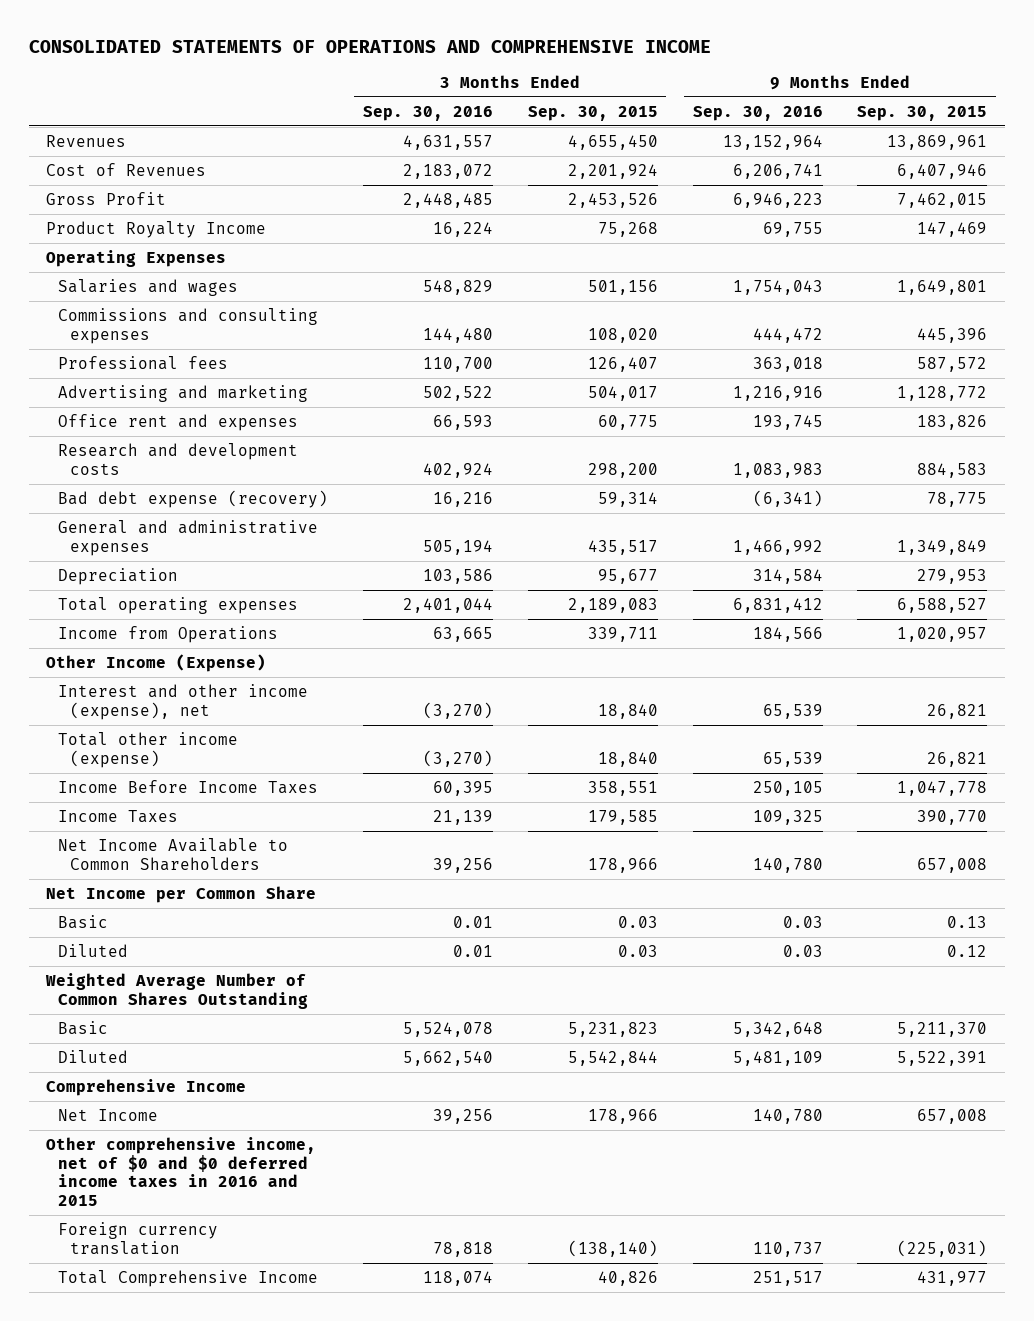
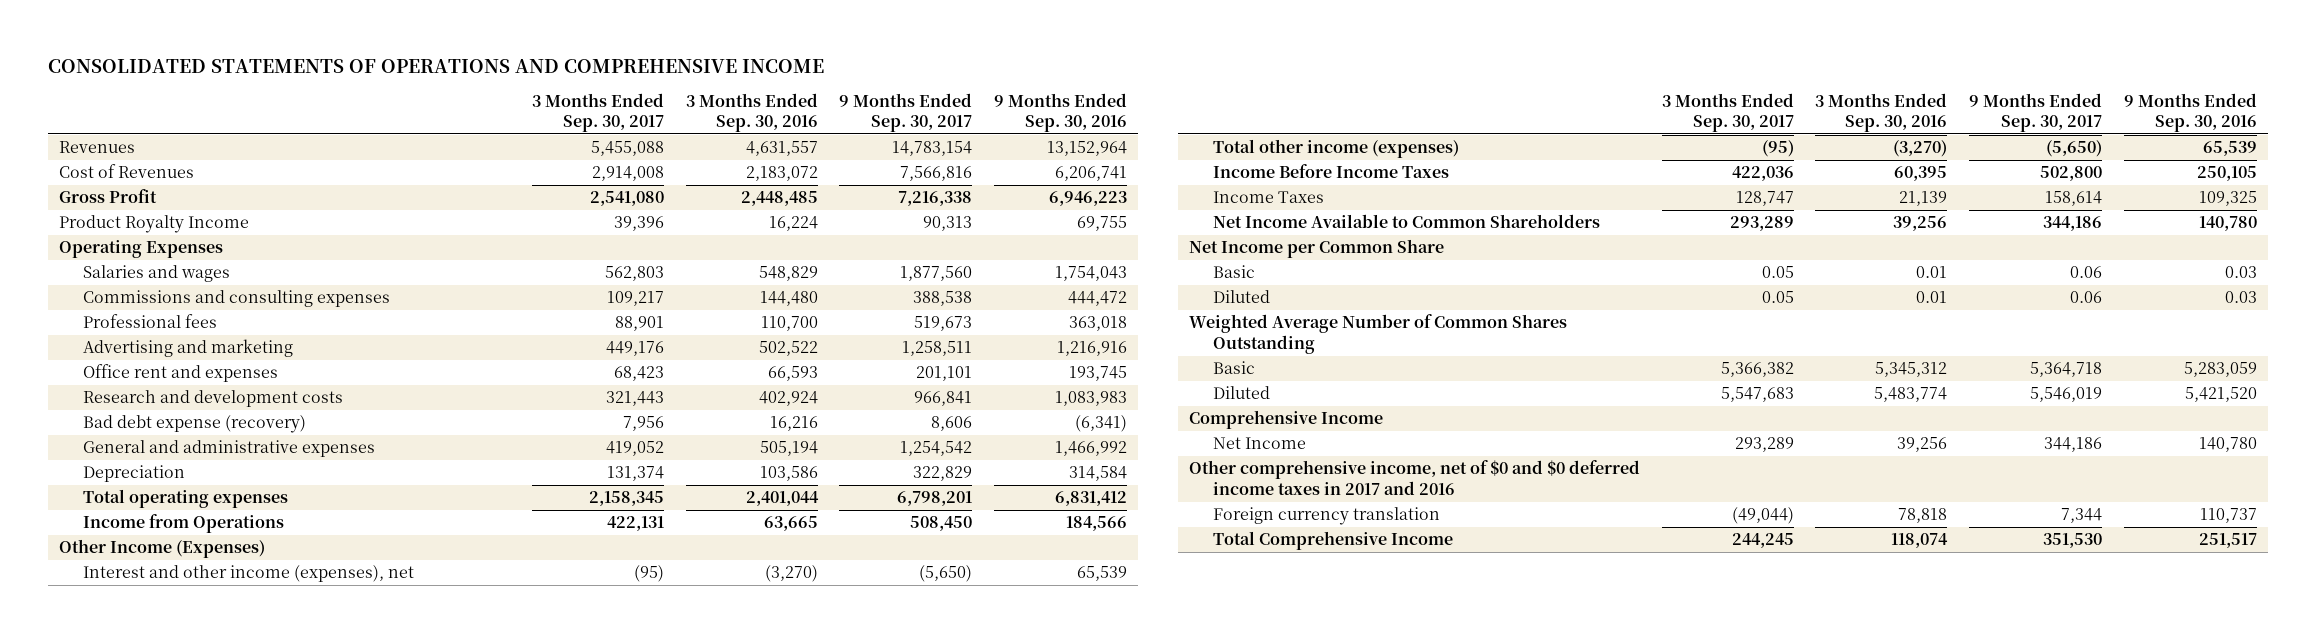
- | 3 Months Ended Sep. 30, 2016 | 3 Months Ended Sep. 30, 2015 | 9 Months Ended Sep. 30, 2016 | 9 Months Ended Sep. 30, 2015
+ | 3 Months Ended Sep. 30, 2017 | 3 Months Ended Sep. 30, 2016 | 9 Months Ended Sep. 30, 2017 | 9 Months Ended Sep. 30, 2016
- Other Income (Expense)
- Interest and other income (expense), net | (3,270) | 18,840 | 65,539 | 26,821
- Total other income (expense) | (3,270) | 18,840 | 65,539 | 26,821
+ Other Income (Expenses)
+ Interest and other income (expenses), net | (95) | (3,270) | (5,650) | 65,539
+ Total other income (expenses) | (95) | (3,270) | (5,650) | 65,539
- Basic | 5,524,078 | 5,231,823 | 5,342,648 | 5,211,370
- Diluted | 5,662,540 | 5,542,844 | 5,481,109 | 5,522,391
+ Basic | 5,366,382 | 5,345,312 | 5,364,718 | 5,283,059
+ Diluted | 5,547,683 | 5,483,774 | 5,546,019 | 5,421,520
- Other comprehensive income, net of $0 and $0 deferred income taxes in 2016 and 2015
+ Other comprehensive income, net of $0 and $0 deferred income taxes in 2017 and 2016

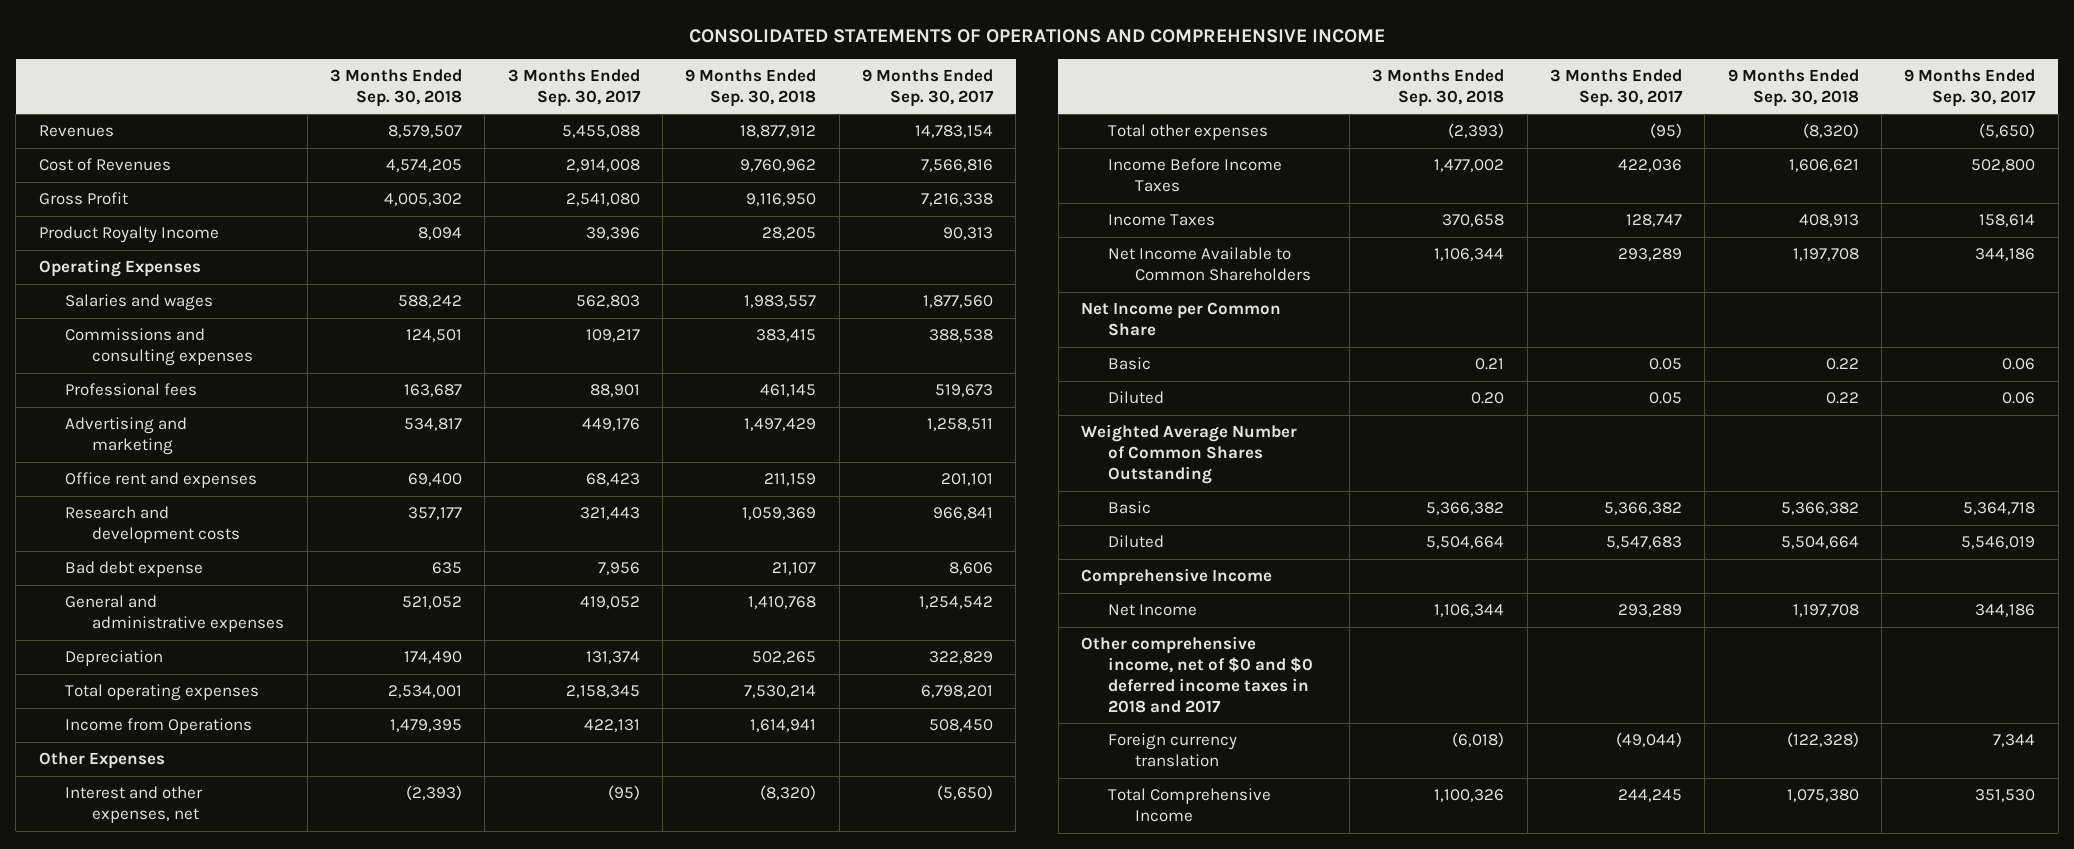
- | 3 Months Ended Sep. 30, 2017 | 3 Months Ended Sep. 30, 2016 | 9 Months Ended Sep. 30, 2017 | 9 Months Ended Sep. 30, 2016
+ | 3 Months Ended Sep. 30, 2018 | 3 Months Ended Sep. 30, 2017 | 9 Months Ended Sep. 30, 2018 | 9 Months Ended Sep. 30, 2017
- Bad debt expense (recovery) | 7,956 | 16,216 | 8,606 | (6,341)
+ Bad debt expense | 635 | 7,956 | 21,107 | 8,606
- Other Income (Expenses)
- Interest and other income (expenses), net | (95) | (3,270) | (5,650) | 65,539
- Total other income (expenses) | (95) | (3,270) | (5,650) | 65,539
+ Other Expenses
+ Interest and other expenses, net | (2,393) | (95) | (8,320) | (5,650)
+ Total other expenses | (2,393) | (95) | (8,320) | (5,650)
- Other comprehensive income, net of $0 and $0 deferred income taxes in 2017 and 2016
+ Other comprehensive income, net of $0 and $0 deferred income taxes in 2018 and 2017

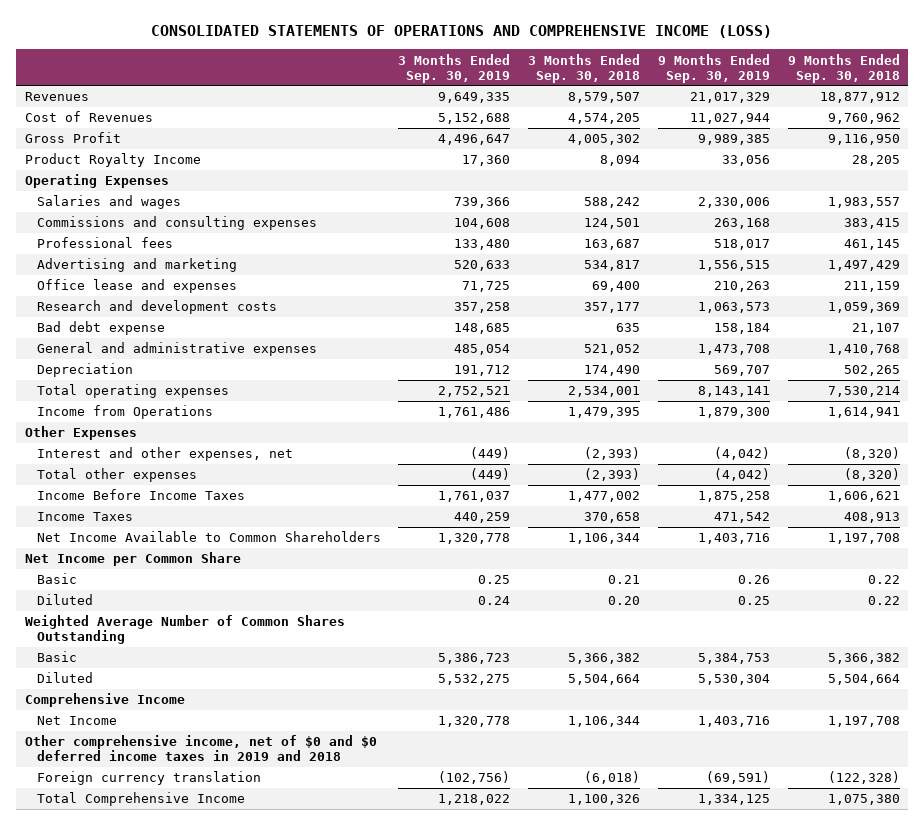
- CONSOLIDATED STATEMENTS OF OPERATIONS AND COMPREHENSIVE INCOME
+ CONSOLIDATED STATEMENTS OF OPERATIONS AND COMPREHENSIVE INCOME (LOSS)
- | 3 Months Ended Sep. 30, 2018 | 3 Months Ended Sep. 30, 2017 | 9 Months Ended Sep. 30, 2018 | 9 Months Ended Sep. 30, 2017
+ | 3 Months Ended Sep. 30, 2019 | 3 Months Ended Sep. 30, 2018 | 9 Months Ended Sep. 30, 2019 | 9 Months Ended Sep. 30, 2018
- Office rent and expenses | 69,400 | 68,423 | 211,159 | 201,101
+ Office lease and expenses | 71,725 | 69,400 | 210,263 | 211,159
- Other comprehensive income, net of $0 and $0 deferred income taxes in 2018 and 2017
+ Other comprehensive income, net of $0 and $0 deferred income taxes in 2019 and 2018

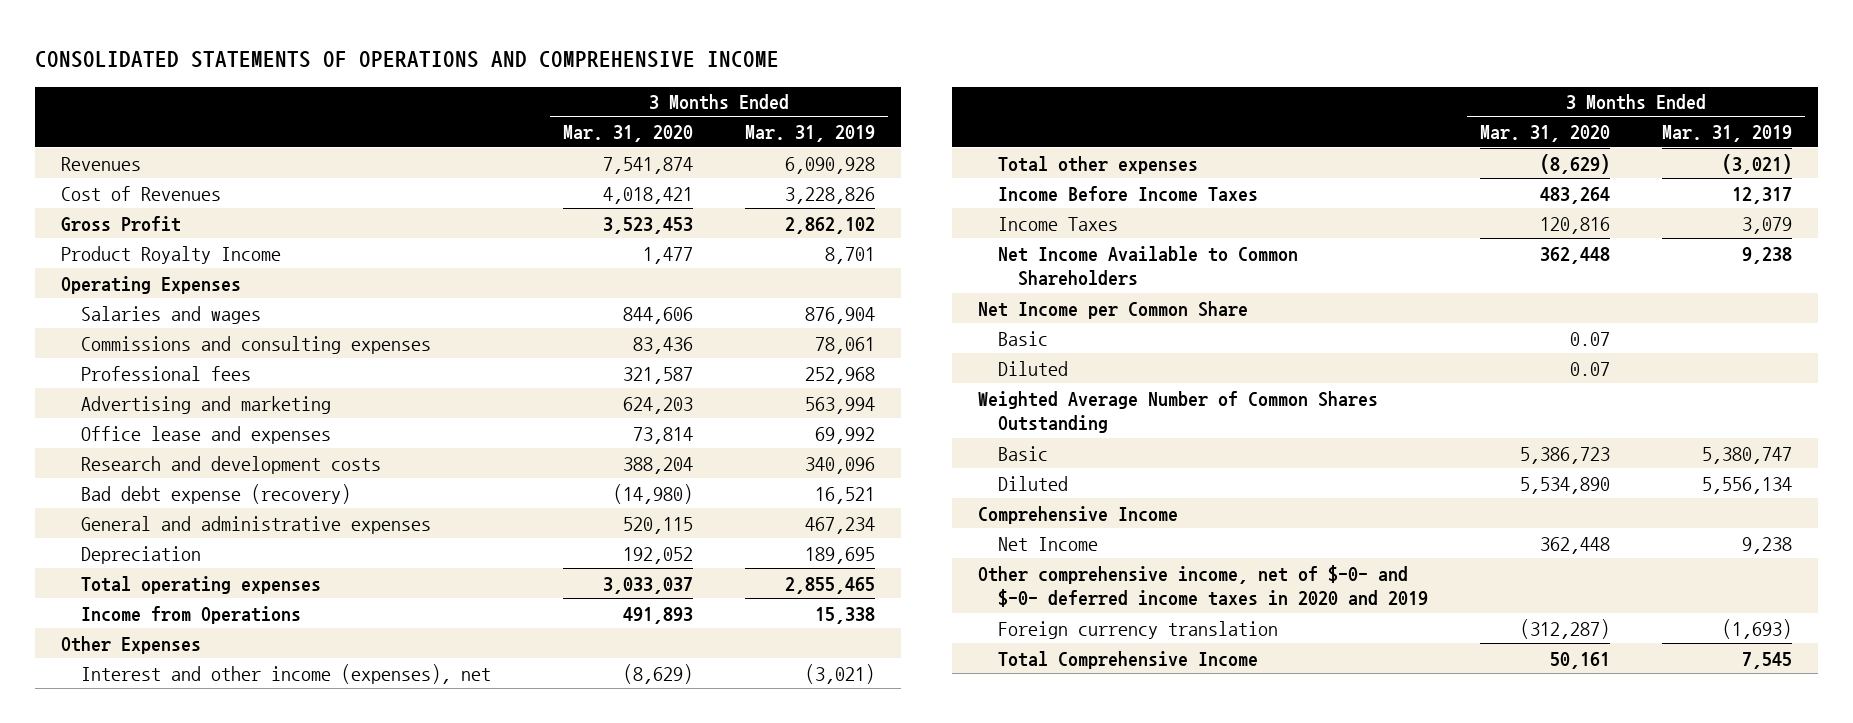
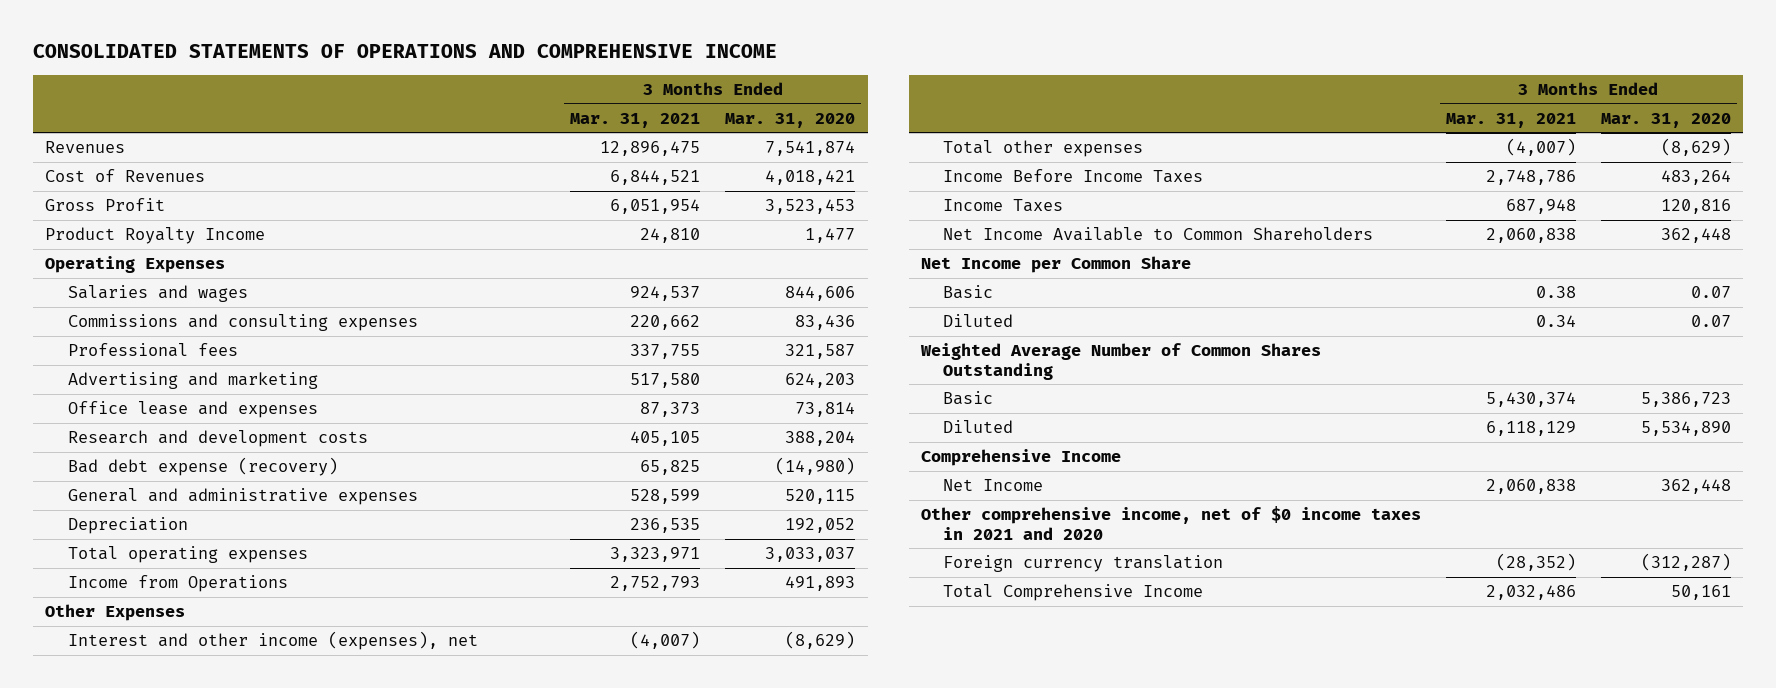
- | 3 Months Ended Mar. 31, 2020 | 3 Months Ended Mar. 31, 2019
+ | 3 Months Ended Mar. 31, 2021 | 3 Months Ended Mar. 31, 2020
- Other comprehensive income, net of $-0- and $-0- deferred income taxes in 2020 and 2019
+ Other comprehensive income, net of $0 income taxes in 2021 and 2020

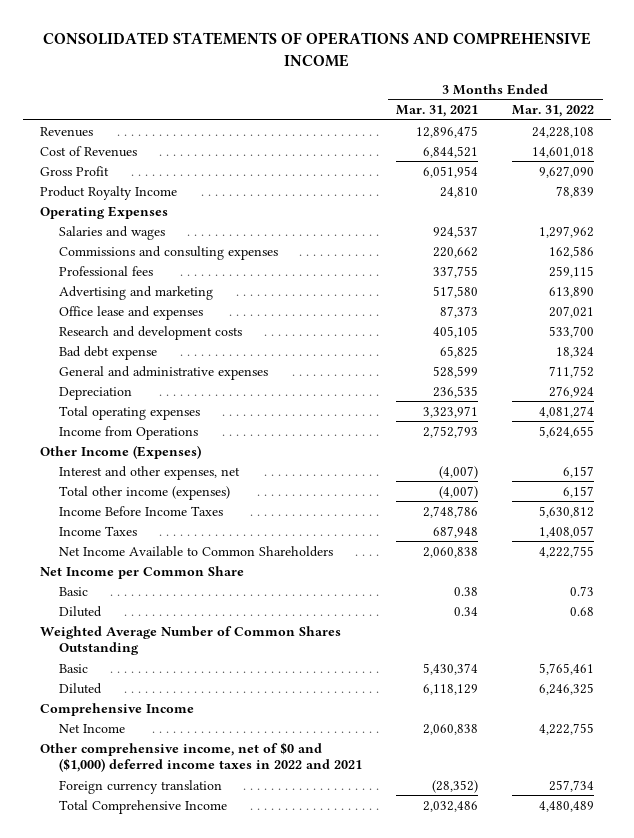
- | 3 Months Ended Mar. 31, 2021 | 3 Months Ended Mar. 31, 2020
+ | 3 Months Ended Mar. 31, 2021 | 3 Months Ended Mar. 31, 2022
- Bad debt expense (recovery) | 65,825 | (14,980)
+ Bad debt expense | 65,825 | 18,324
- Other Expenses
- Interest and other income (expenses), net | (4,007) | (8,629)
- Total other expenses | (4,007) | (8,629)
+ Other Income (Expenses)
+ Interest and other expenses, net | (4,007) | 6,157
+ Total other income (expenses) | (4,007) | 6,157
- Other comprehensive income, net of $0 income taxes in 2021 and 2020
+ Other comprehensive income, net of $0 and ($1,000) deferred income taxes in 2022 and 2021

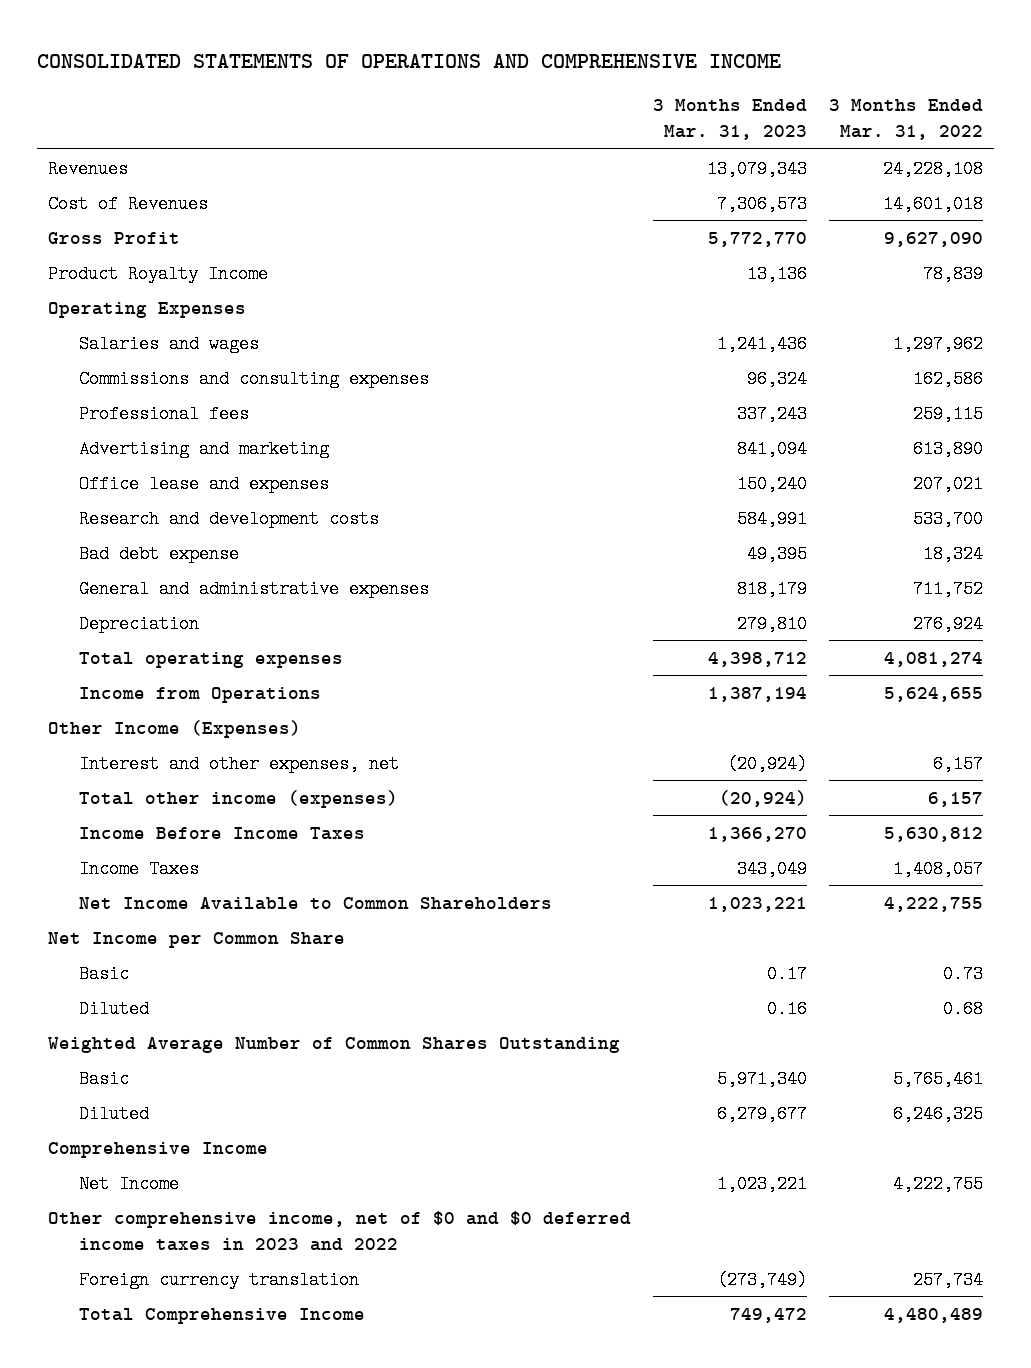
- | 3 Months Ended Mar. 31, 2021 | 3 Months Ended Mar. 31, 2022
+ | 3 Months Ended Mar. 31, 2023 | 3 Months Ended Mar. 31, 2022
- Other comprehensive income, net of $0 and ($1,000) deferred income taxes in 2022 and 2021
+ Other comprehensive income, net of $0 and $0 deferred income taxes in 2023 and 2022

